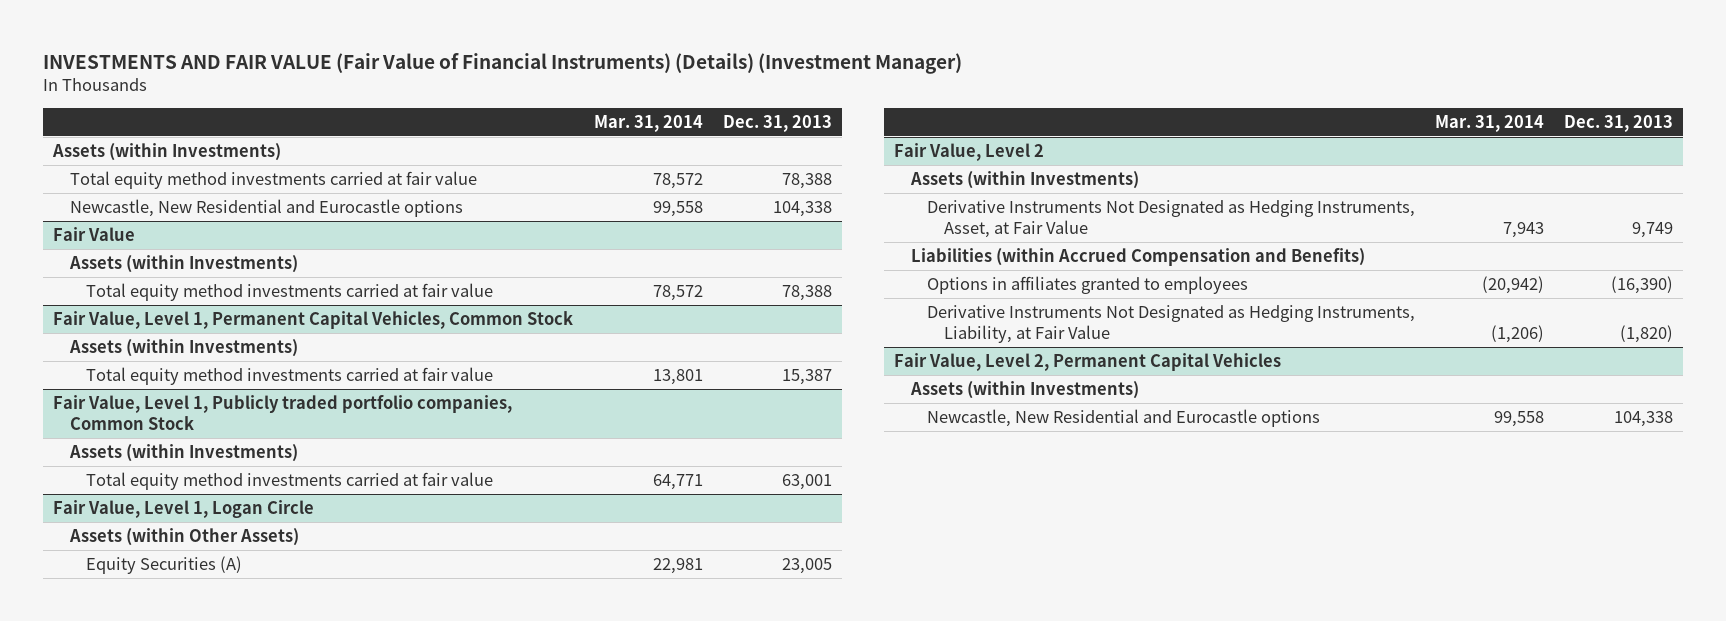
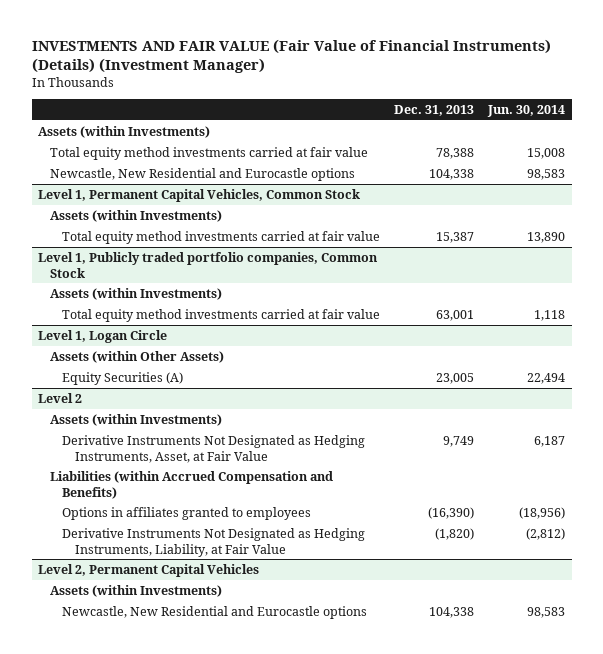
- | Mar. 31, 2014 | Dec. 31, 2013
+ | Dec. 31, 2013 | Jun. 30, 2014
- Fair Value
- Assets (within Investments)
- Total equity method investments carried at fair value | 78,572 | 78,388
- Fair Value, Level 1, Permanent Capital Vehicles, Common Stock
+ Level 1, Permanent Capital Vehicles, Common Stock
- Fair Value, Level 1, Publicly traded portfolio companies, Common Stock
+ Level 1, Publicly traded portfolio companies, Common Stock
- Fair Value, Level 1, Logan Circle
+ Level 1, Logan Circle
- Fair Value, Level 2
+ Level 2
- Fair Value, Level 2, Permanent Capital Vehicles
+ Level 2, Permanent Capital Vehicles

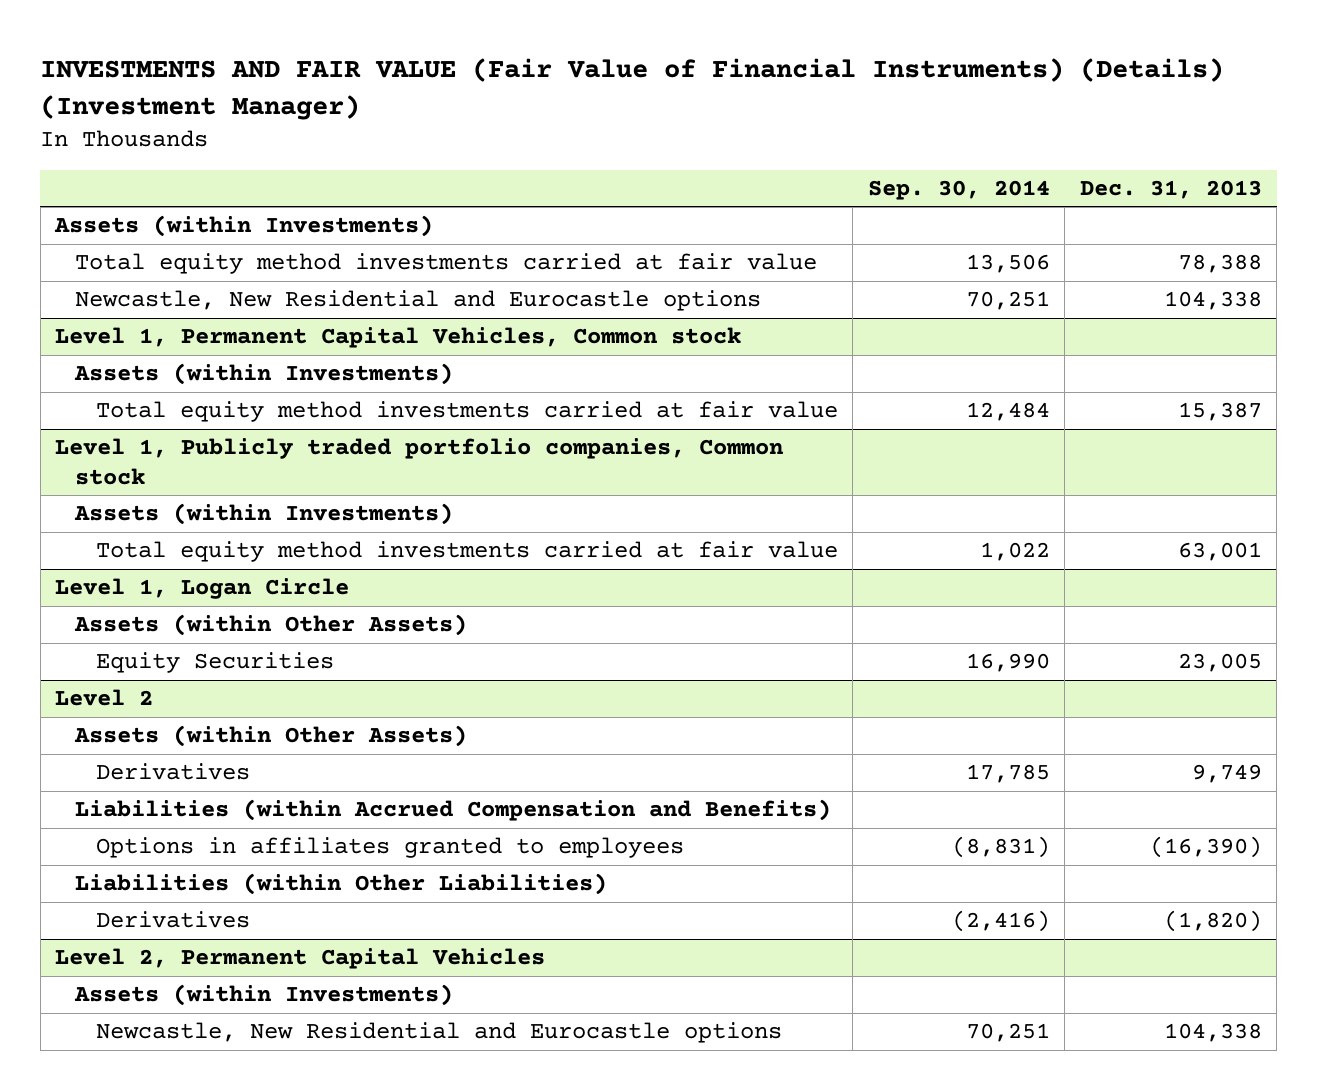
- | Dec. 31, 2013 | Jun. 30, 2014
+ | Sep. 30, 2014 | Dec. 31, 2013
- Level 1, Permanent Capital Vehicles, Common Stock
+ Level 1, Permanent Capital Vehicles, Common stock
- Level 1, Publicly traded portfolio companies, Common Stock
+ Level 1, Publicly traded portfolio companies, Common stock
@ Level 1, Logan Circle
- Equity Securities (A) | 23,005 | 22,494
+ Equity Securities | 16,990 | 23,005
@ Level 2
- Assets (within Investments)
- Derivative Instruments Not Designated as Hedging Instruments, Asset, at Fair Value | 9,749 | 6,187
+ Assets (within Other Assets)
+ Derivatives | 17,785 | 9,749
- Derivative Instruments Not Designated as Hedging Instruments, Liability, at Fair Value | (1,820) | (2,812)
+ Liabilities (within Other Liabilities)
+ Derivatives | (2,416) | (1,820)

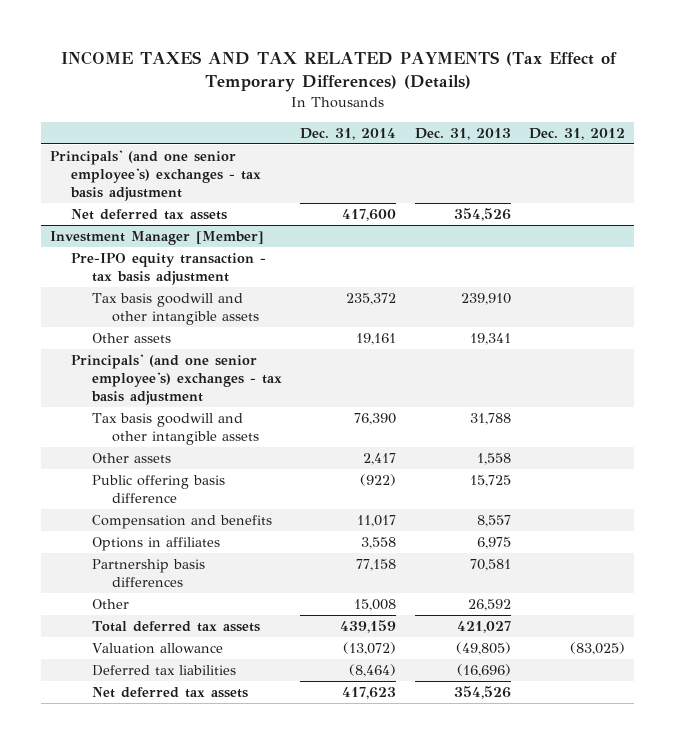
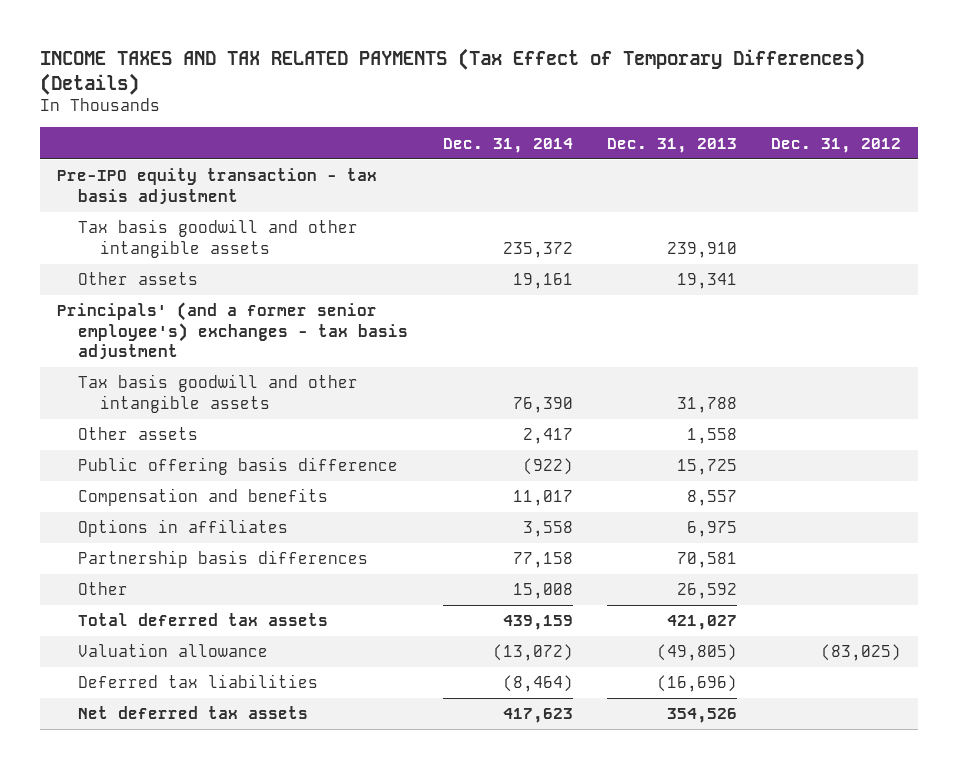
- Principals' (and one senior employee's) exchanges - tax basis adjustment
- Net deferred tax assets | 417,600 | 354,526 |
- Investment Manager [Member]
- Principals' (and one senior employee's) exchanges - tax basis adjustment
+ Principals' (and a former senior employee's) exchanges - tax basis adjustment

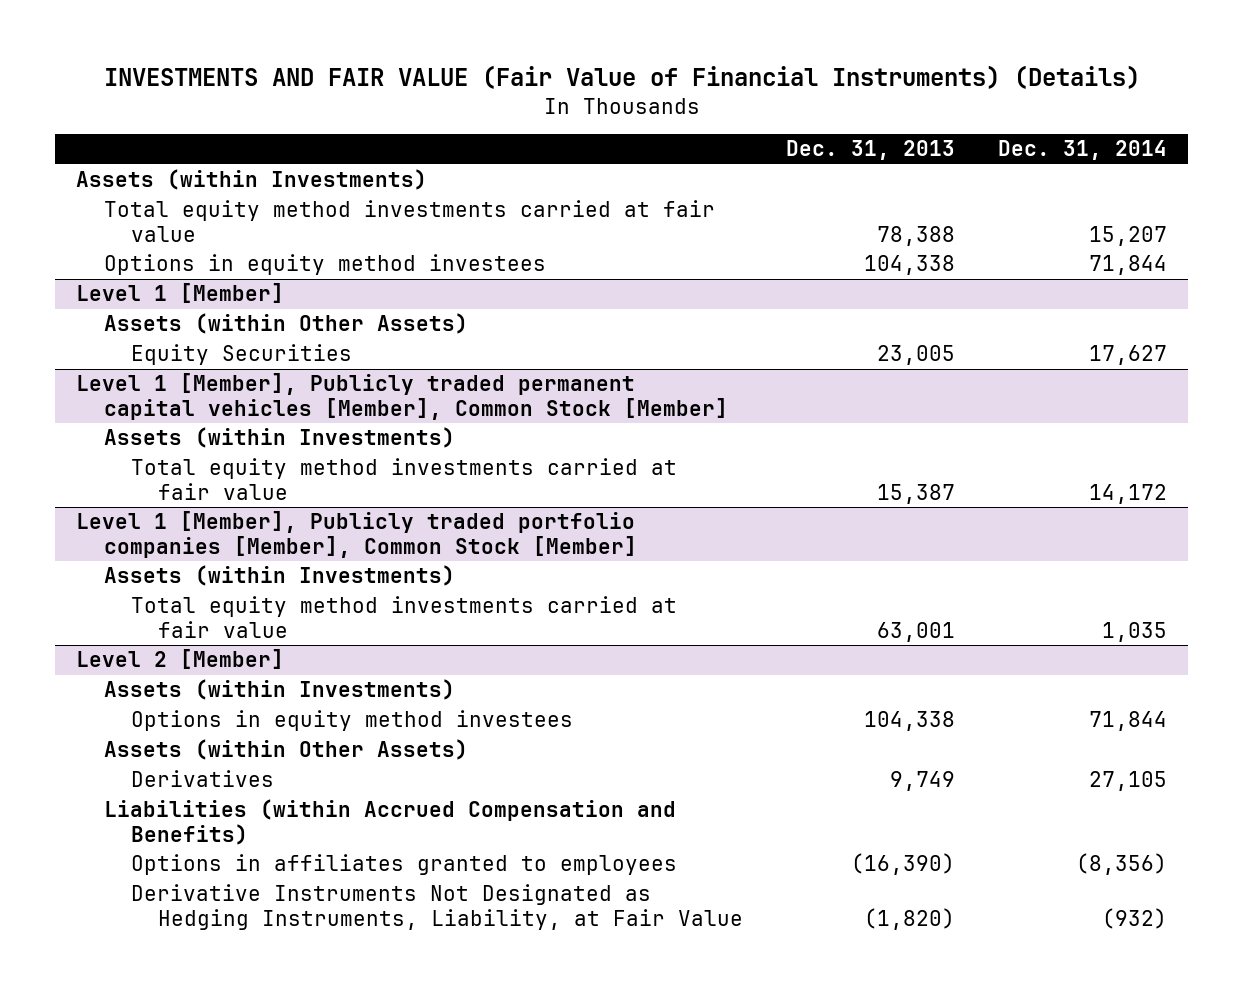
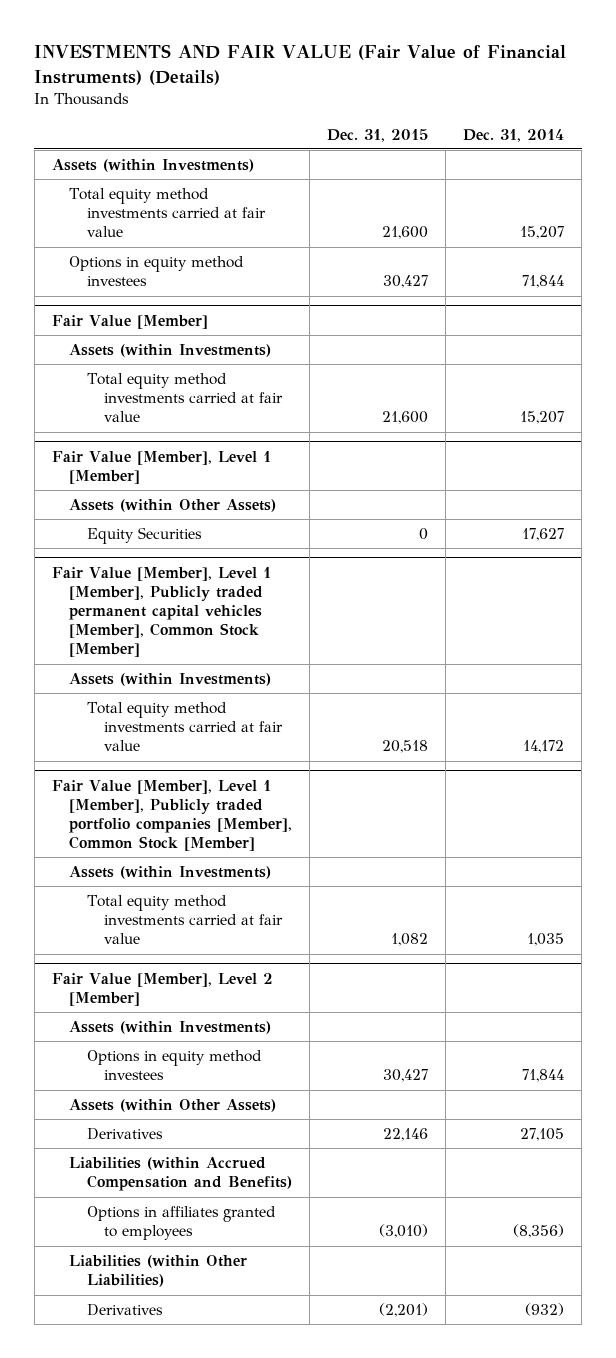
- | Dec. 31, 2013 | Dec. 31, 2014
+ | Dec. 31, 2015 | Dec. 31, 2014
- Level 1 [Member]
+ Fair Value [Member]
+ Assets (within Investments)
+ Total equity method investments carried at fair value | 21,600 | 15,207
+ Fair Value [Member], Level 1 [Member]
- Level 1 [Member], Publicly traded permanent capital vehicles [Member], Common Stock [Member]
+ Fair Value [Member], Level 1 [Member], Publicly traded permanent capital vehicles [Member], Common Stock [Member]
- Level 1 [Member], Publicly traded portfolio companies [Member], Common Stock [Member]
+ Fair Value [Member], Level 1 [Member], Publicly traded portfolio companies [Member], Common Stock [Member]
- Level 2 [Member]
+ Fair Value [Member], Level 2 [Member]
- Derivative Instruments Not Designated as Hedging Instruments, Liability, at Fair Value | (1,820) | (932)
+ Liabilities (within Other Liabilities)
+ Derivatives | (2,201) | (932)

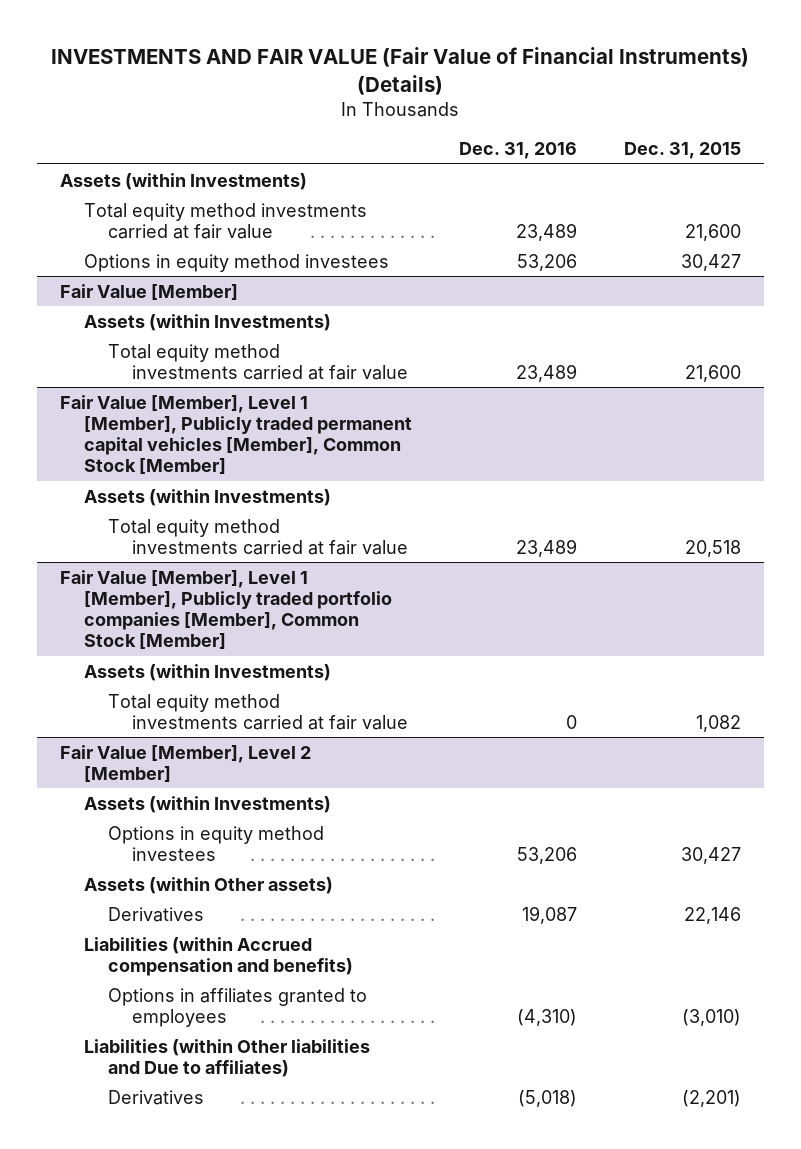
- | Dec. 31, 2015 | Dec. 31, 2014
+ | Dec. 31, 2016 | Dec. 31, 2015
- Fair Value [Member], Level 1 [Member]
- Assets (within Other Assets)
- Equity Securities | 0 | 17,627
@ Fair Value [Member], Level 2 [Member]
- Assets (within Other Assets)
+ Assets (within Other assets)
- Liabilities (within Accrued Compensation and Benefits)
+ Liabilities (within Accrued compensation and benefits)
- Liabilities (within Other Liabilities)
+ Liabilities (within Other liabilities and Due to affiliates)

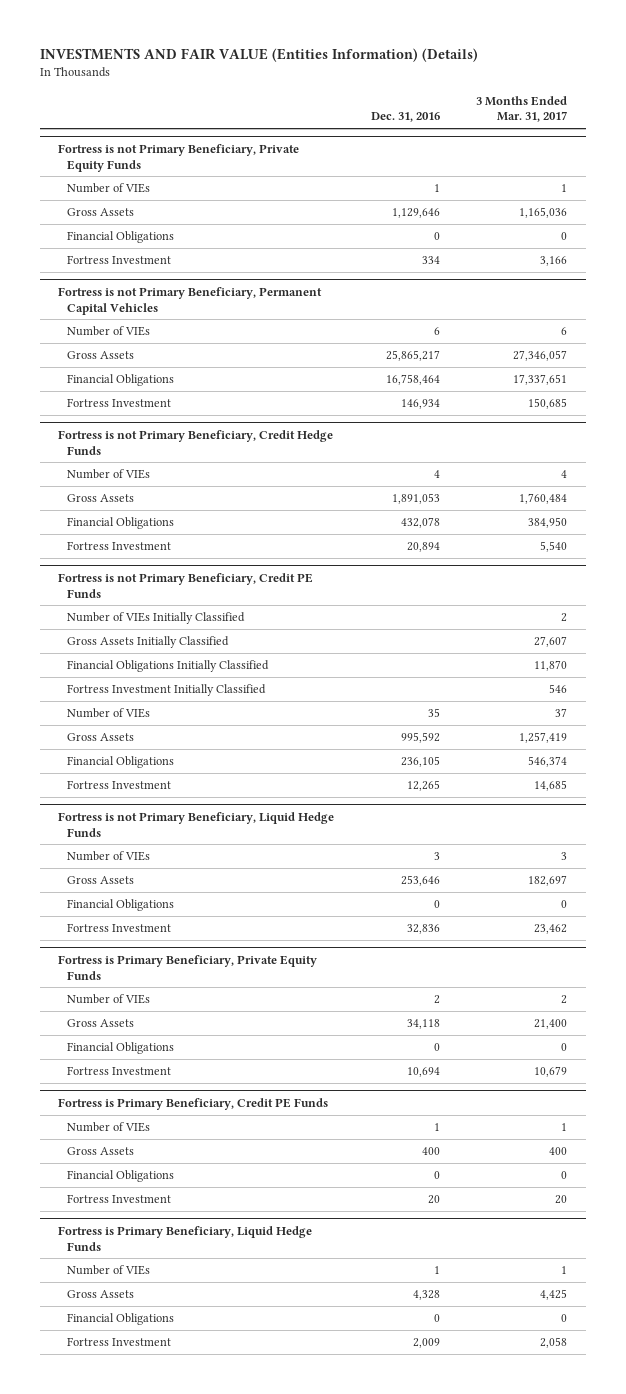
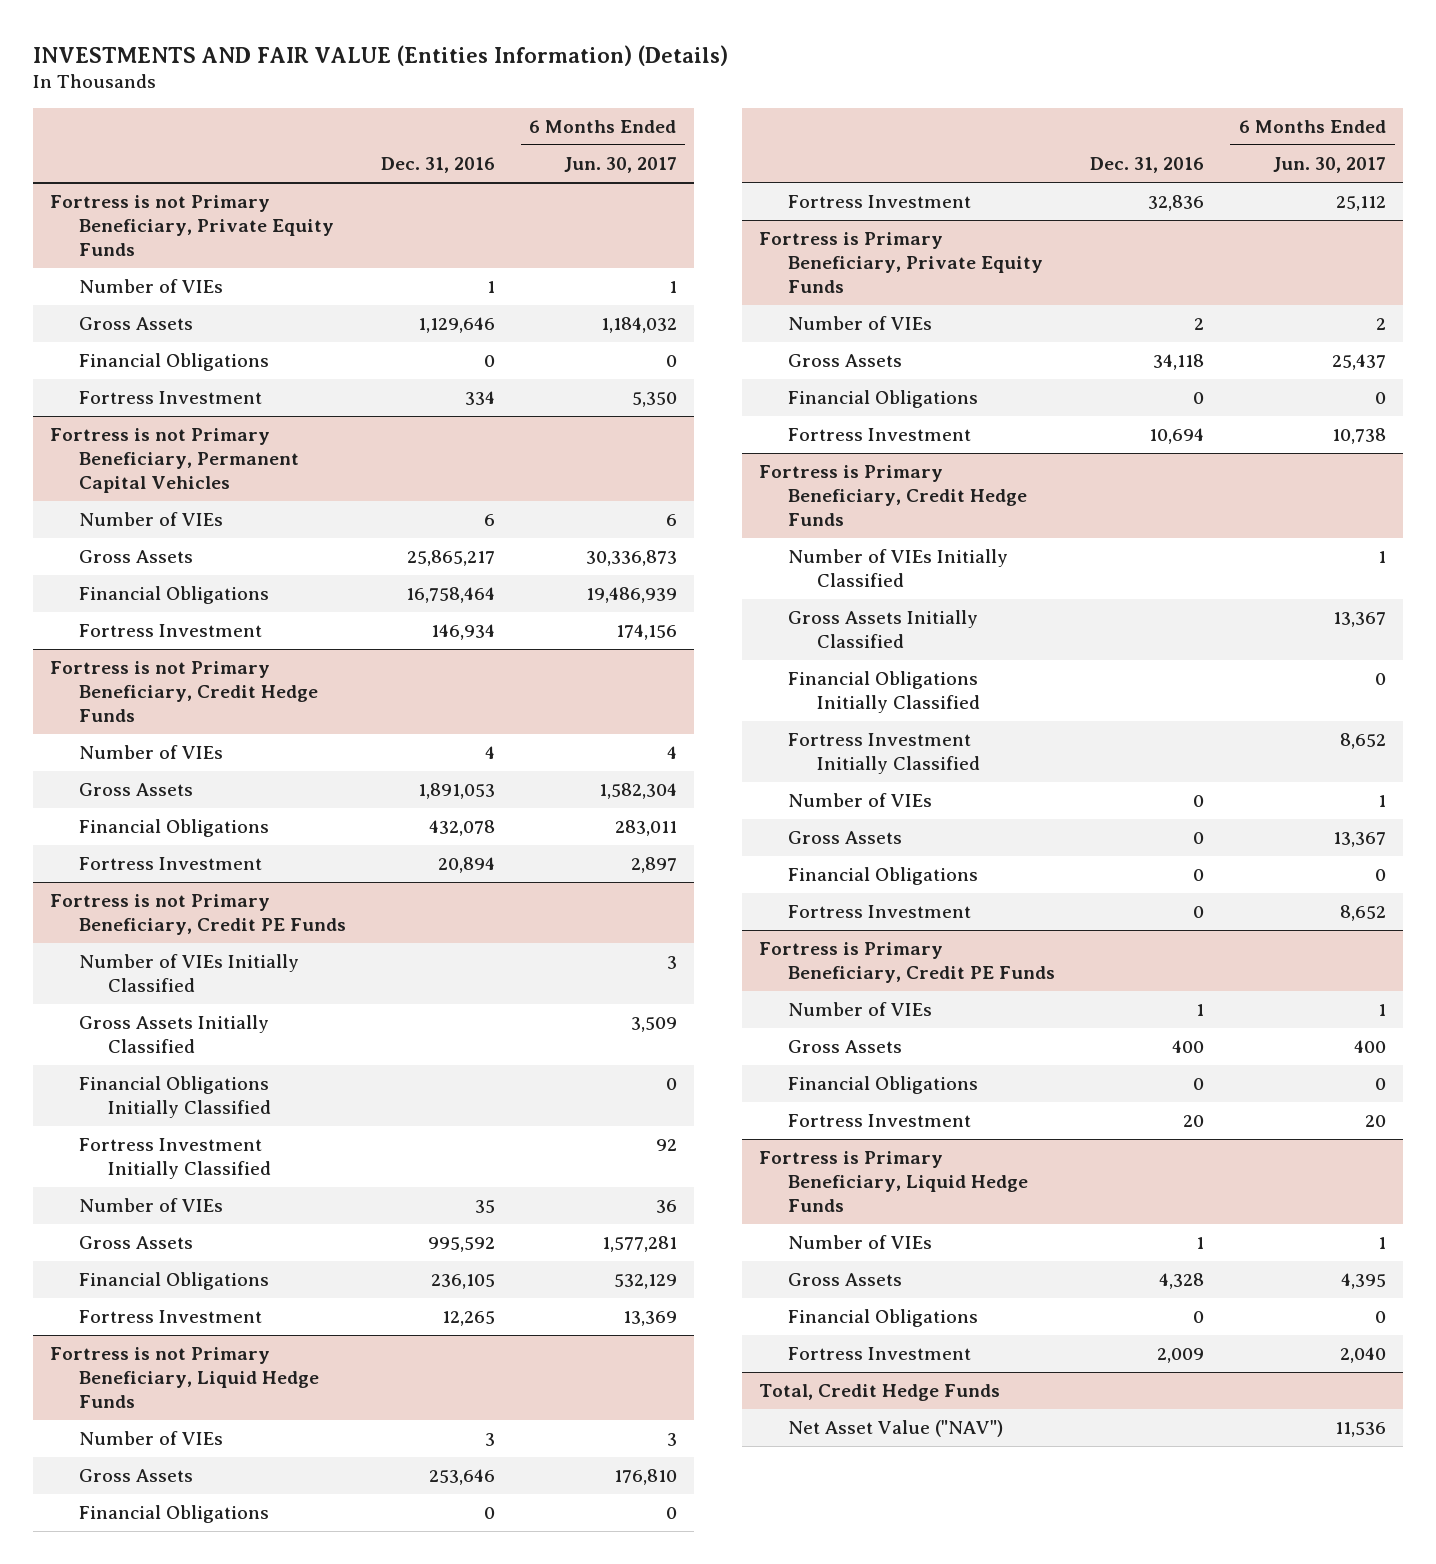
- | Dec. 31, 2016 | 3 Months Ended Mar. 31, 2017
+ | Dec. 31, 2016 | 6 Months Ended Jun. 30, 2017
+ Fortress is Primary Beneficiary, Credit Hedge Funds
+ Number of VIEs Initially Classified | | 1
+ Gross Assets Initially Classified | | 13,367
+ Financial Obligations Initially Classified | | 0
+ Fortress Investment Initially Classified | | 8,652
+ Number of VIEs | 0 | 1
+ Gross Assets | 0 | 13,367
+ Financial Obligations | 0 | 0
+ Fortress Investment | 0 | 8,652
+ Total, Credit Hedge Funds
+ Net Asset Value ("NAV") | | 11,536

